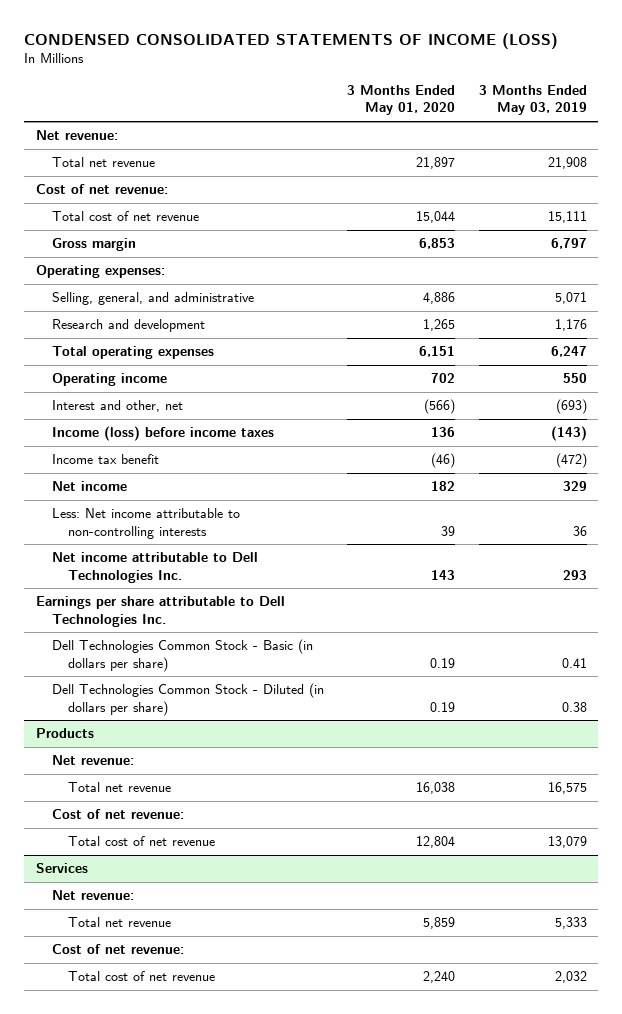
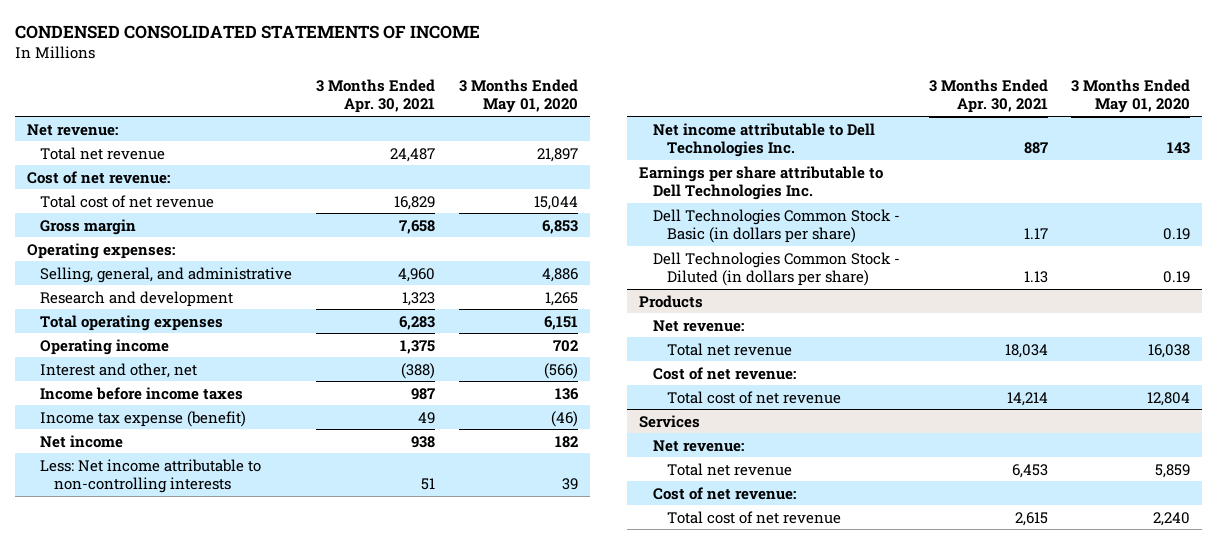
- CONDENSED CONSOLIDATED STATEMENTS OF INCOME (LOSS)
+ CONDENSED CONSOLIDATED STATEMENTS OF INCOME
- | 3 Months Ended May 01, 2020 | 3 Months Ended May 03, 2019
+ | 3 Months Ended Apr. 30, 2021 | 3 Months Ended May 01, 2020
- Income (loss) before income taxes | 136 | (143)
- Income tax benefit | (46) | (472)
+ Income before income taxes | 987 | 136
+ Income tax expense (benefit) | 49 | (46)

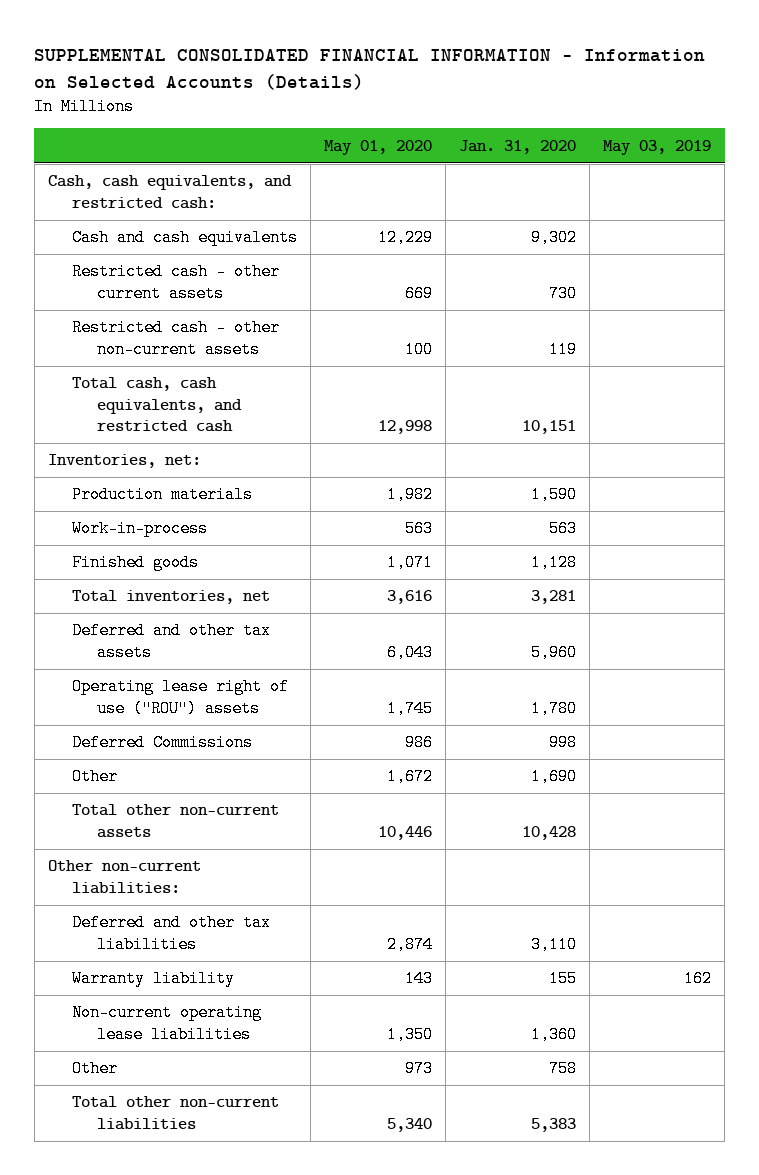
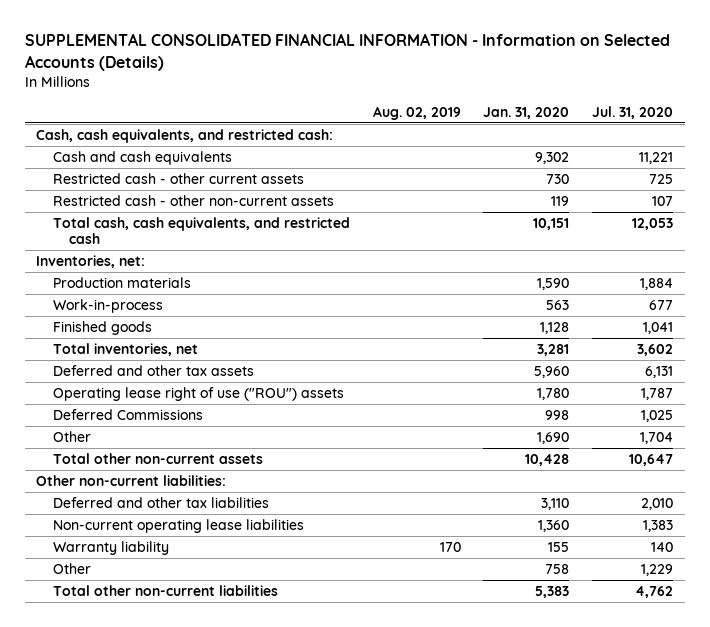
- | May 01, 2020 | Jan. 31, 2020 | May 03, 2019
+ | Aug. 02, 2019 | Jan. 31, 2020 | Jul. 31, 2020
moved down: Warranty liability | 170 | 155 | 140

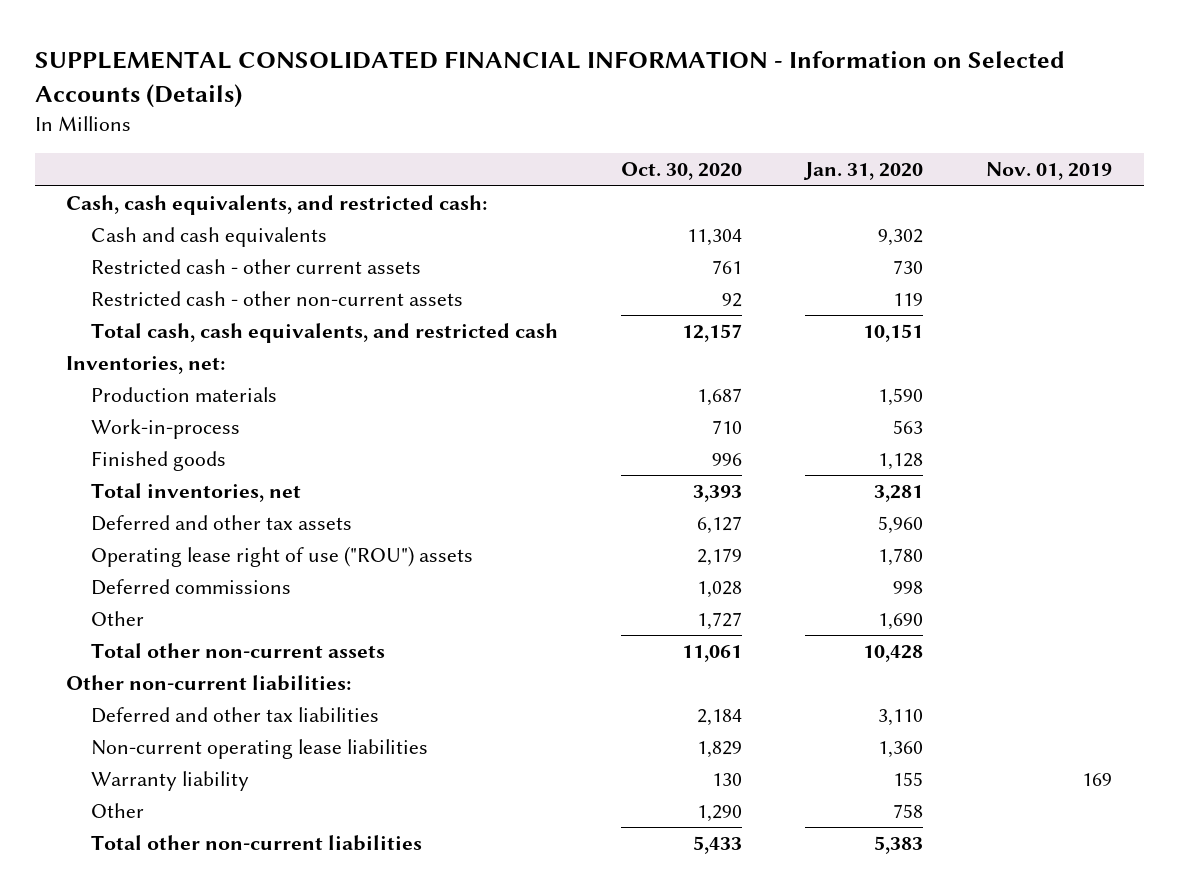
- | Aug. 02, 2019 | Jan. 31, 2020 | Jul. 31, 2020
+ | Oct. 30, 2020 | Jan. 31, 2020 | Nov. 01, 2019
- Deferred Commissions | | 998 | 1,025
+ Deferred commissions | 1,028 | 998 |

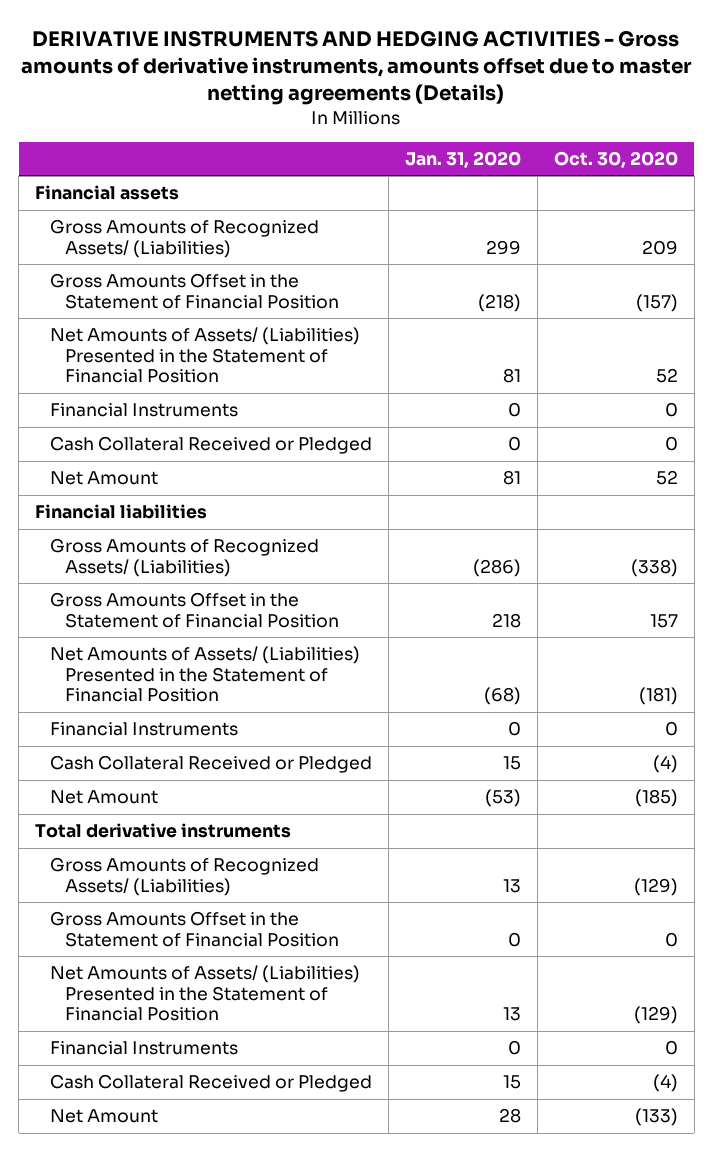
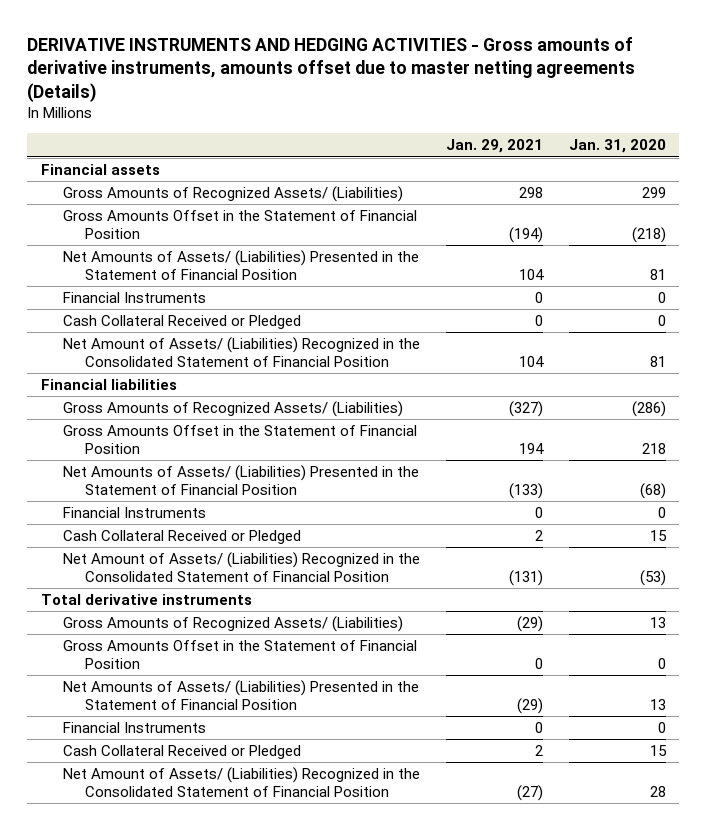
- | Jan. 31, 2020 | Oct. 30, 2020
+ | Jan. 29, 2021 | Jan. 31, 2020
- Net Amount | 81 | 52
+ Net Amount of Assets/ (Liabilities) Recognized in the Consolidated Statement of Financial Position | 104 | 81
- Net Amount | (53) | (185)
+ Net Amount of Assets/ (Liabilities) Recognized in the Consolidated Statement of Financial Position | (131) | (53)
- Net Amount | 28 | (133)
+ Net Amount of Assets/ (Liabilities) Recognized in the Consolidated Statement of Financial Position | (27) | 28

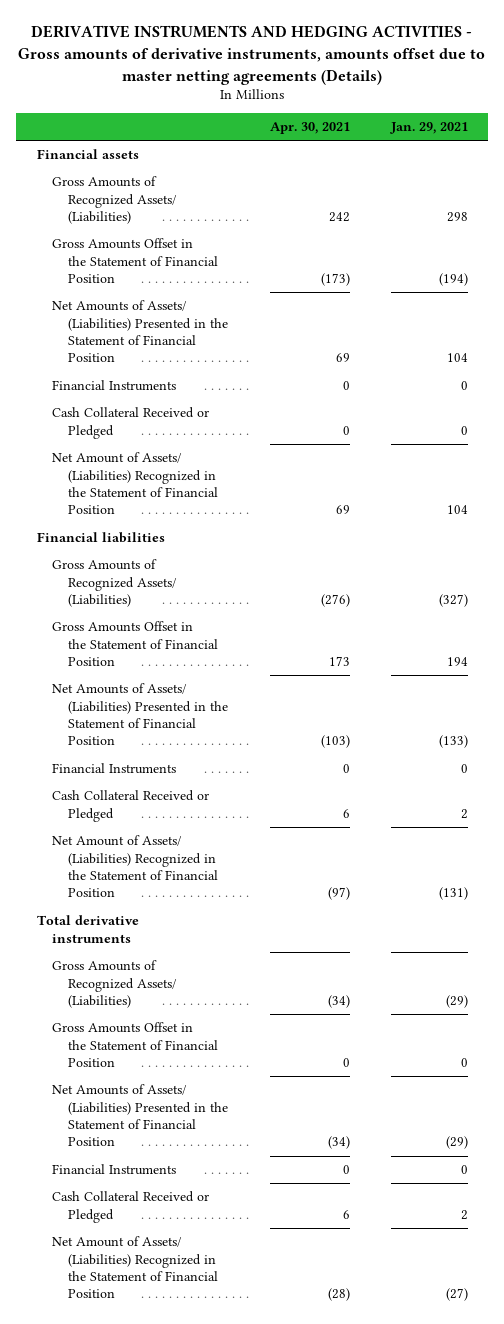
- | Jan. 29, 2021 | Jan. 31, 2020
+ | Apr. 30, 2021 | Jan. 29, 2021
- Net Amount of Assets/ (Liabilities) Recognized in the Consolidated Statement of Financial Position | 104 | 81
+ Net Amount of Assets/ (Liabilities) Recognized in the Statement of Financial Position | 69 | 104
- Net Amount of Assets/ (Liabilities) Recognized in the Consolidated Statement of Financial Position | (131) | (53)
+ Net Amount of Assets/ (Liabilities) Recognized in the Statement of Financial Position | (97) | (131)
- Net Amount of Assets/ (Liabilities) Recognized in the Consolidated Statement of Financial Position | (27) | 28
+ Net Amount of Assets/ (Liabilities) Recognized in the Statement of Financial Position | (28) | (27)

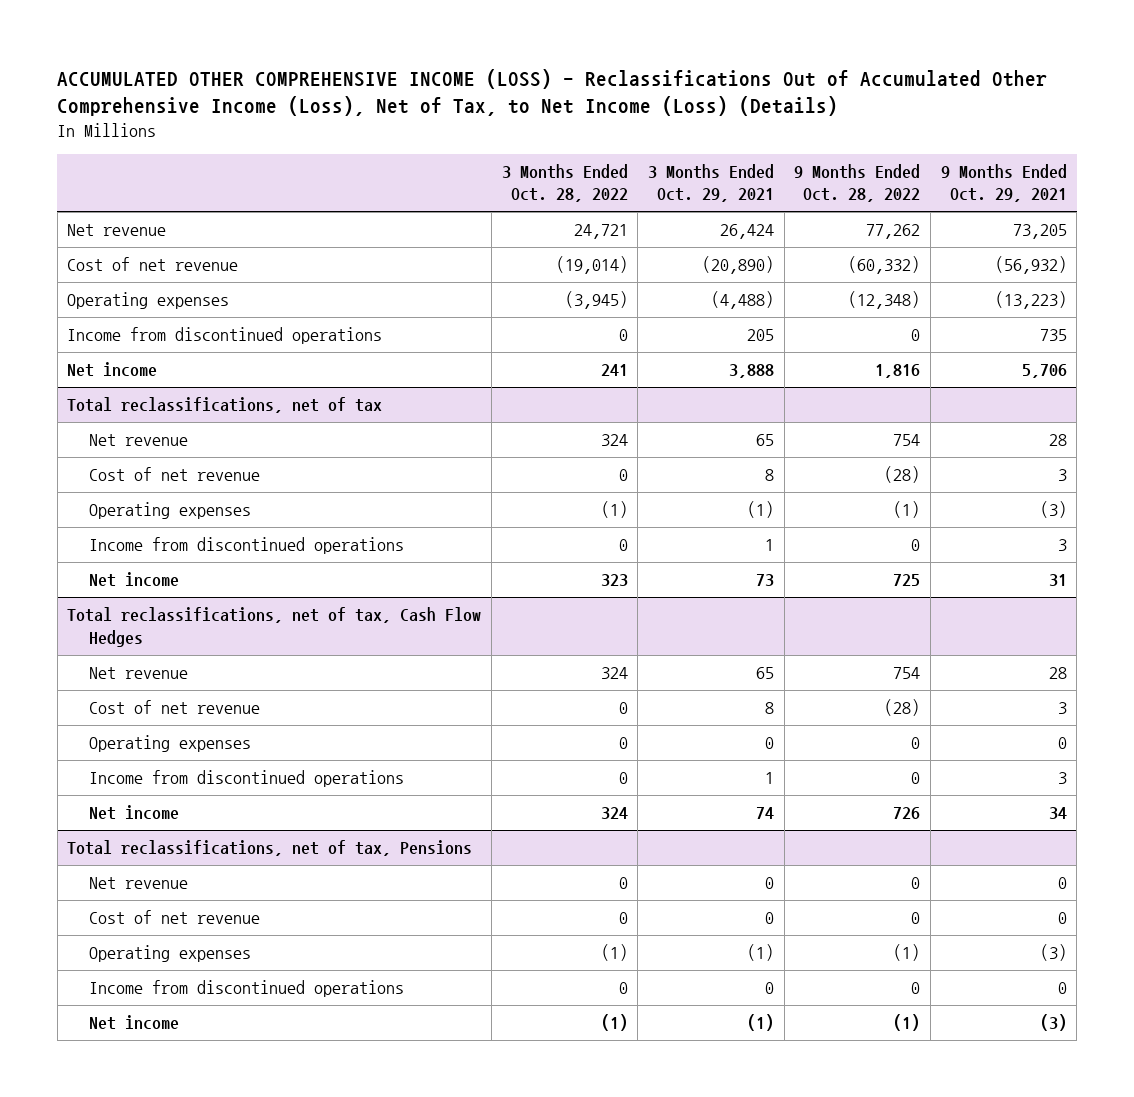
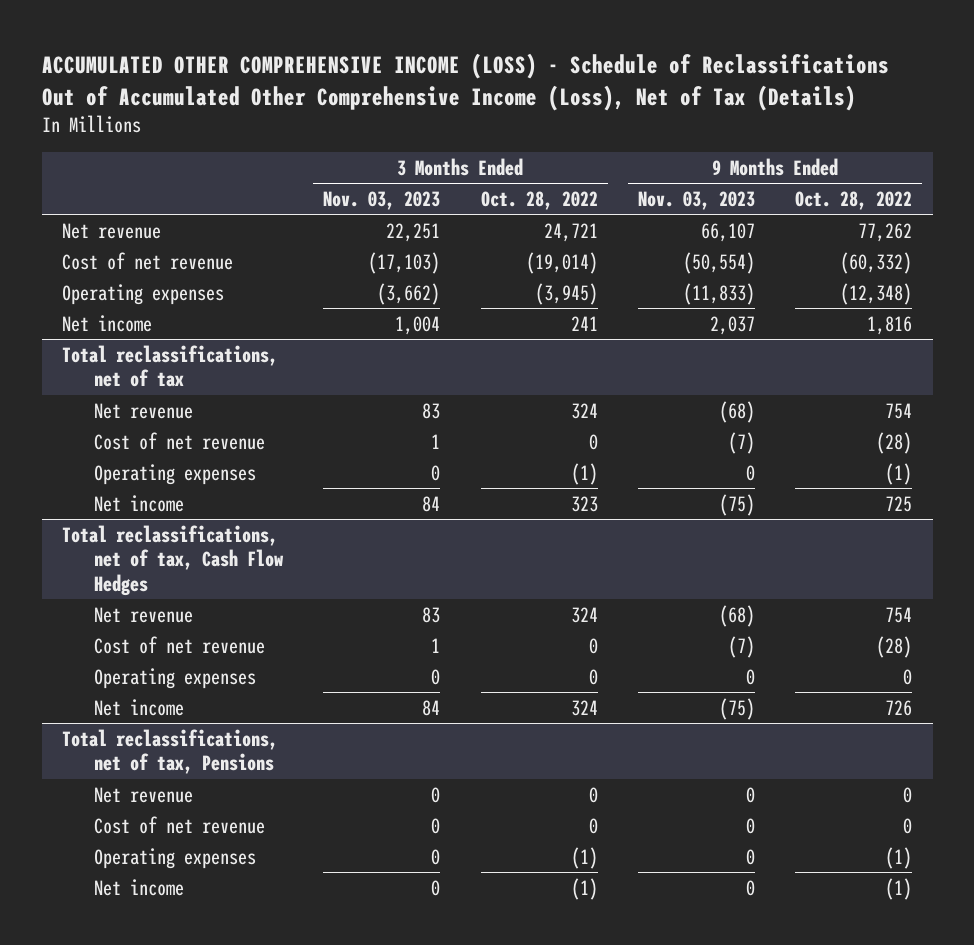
- ACCUMULATED OTHER COMPREHENSIVE INCOME (LOSS) - Reclassifications Out of Accumulated Other Comprehensive Income (Loss), Net of Tax, to Net Income (Loss) (Details)
+ ACCUMULATED OTHER COMPREHENSIVE INCOME (LOSS) - Schedule of Reclassifications Out of Accumulated Other Comprehensive Income (Loss), Net of Tax (Details)
- | 3 Months Ended Oct. 28, 2022 | 3 Months Ended Oct. 29, 2021 | 9 Months Ended Oct. 28, 2022 | 9 Months Ended Oct. 29, 2021
+ | 3 Months Ended Nov. 03, 2023 | 3 Months Ended Oct. 28, 2022 | 9 Months Ended Nov. 03, 2023 | 9 Months Ended Oct. 28, 2022
- Income from discontinued operations | 0 | 205 | 0 | 735
@ Total reclassifications, net of tax
- Income from discontinued operations | 0 | 1 | 0 | 3
@ Total reclassifications, net of tax, Cash Flow Hedges
- Income from discontinued operations | 0 | 1 | 0 | 3
@ Total reclassifications, net of tax, Pensions
- Income from discontinued operations | 0 | 0 | 0 | 0

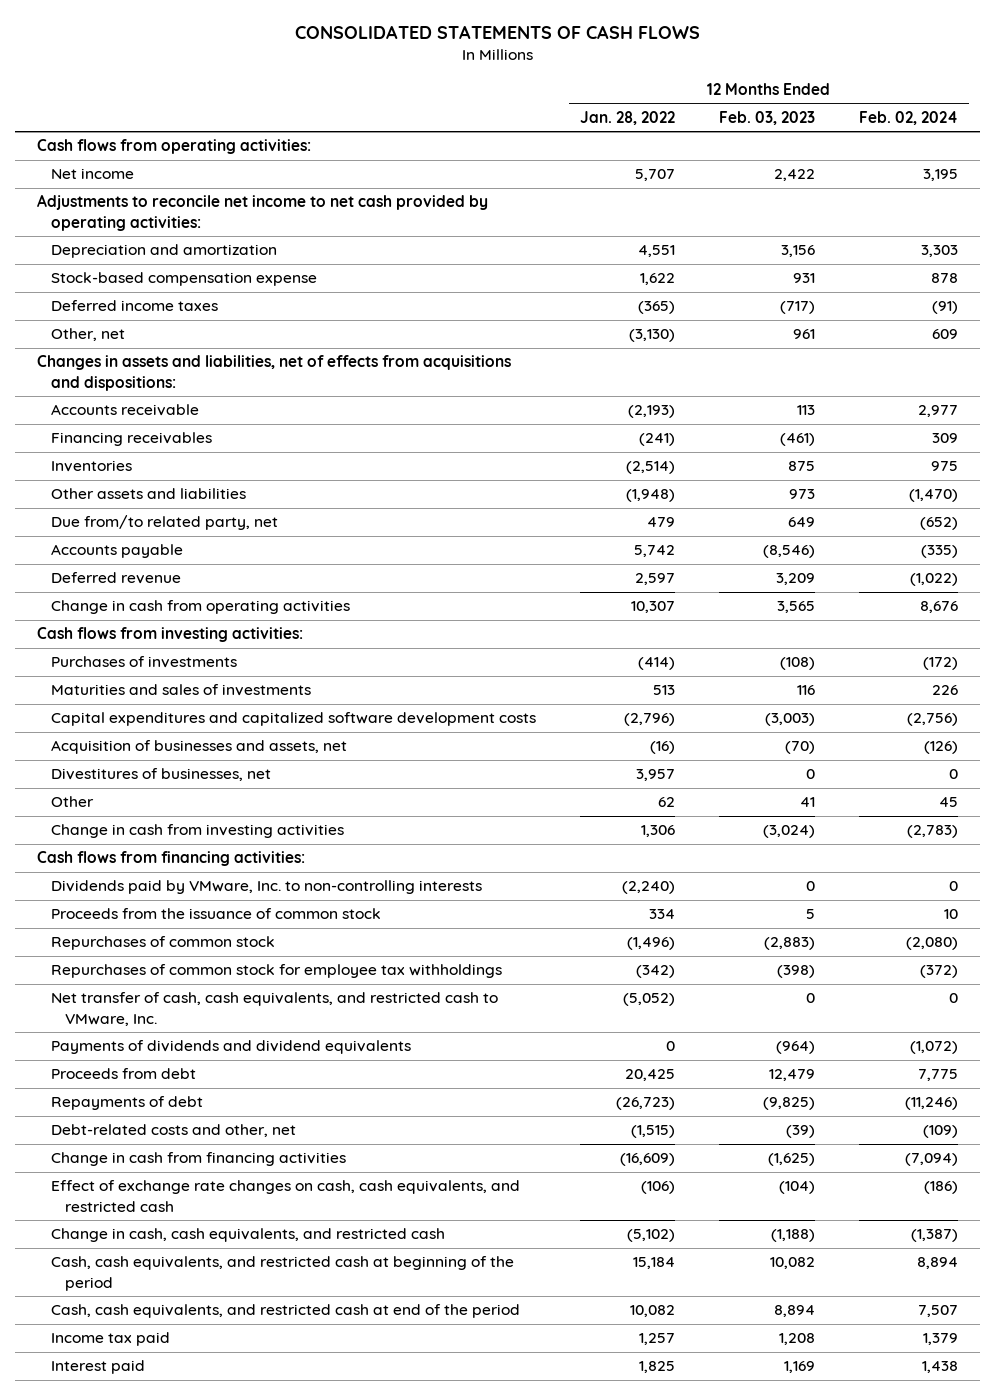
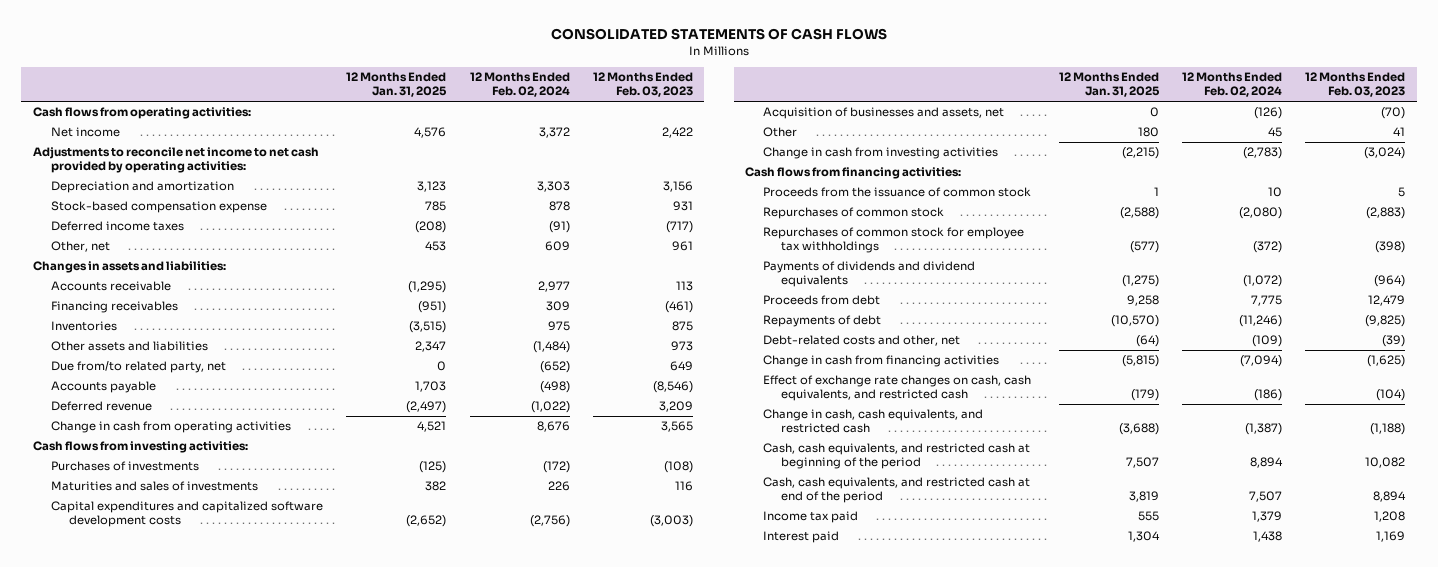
- | 12 Months Ended Jan. 28, 2022 | 12 Months Ended Feb. 03, 2023 | 12 Months Ended Feb. 02, 2024
+ | 12 Months Ended Jan. 31, 2025 | 12 Months Ended Feb. 02, 2024 | 12 Months Ended Feb. 03, 2023
- Net income | 5,707 | 2,422 | 3,195
+ Net income | 4,576 | 3,372 | 2,422
- Changes in assets and liabilities, net of effects from acquisitions and dispositions:
+ Changes in assets and liabilities:
- Other assets and liabilities | (1,948) | 973 | (1,470)
+ Other assets and liabilities | 2,347 | (1,484) | 973
- Accounts payable | 5,742 | (8,546) | (335)
+ Accounts payable | 1,703 | (498) | (8,546)
- Divestitures of businesses, net | 3,957 | 0 | 0
- Dividends paid by VMware, Inc. to non-controlling interests | (2,240) | 0 | 0
- Net transfer of cash, cash equivalents, and restricted cash to VMware, Inc. | (5,052) | 0 | 0

